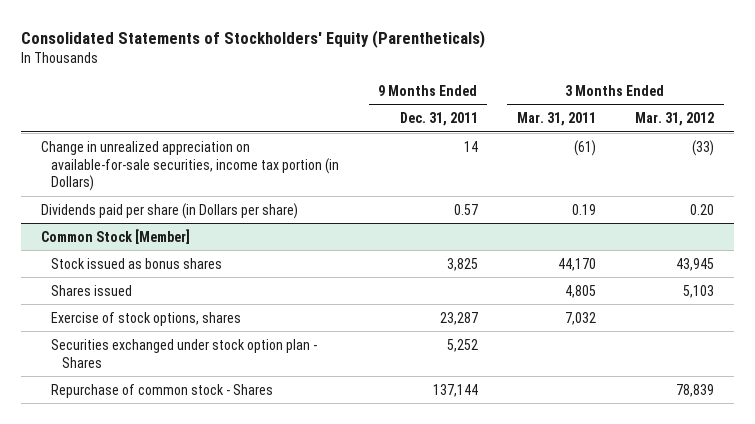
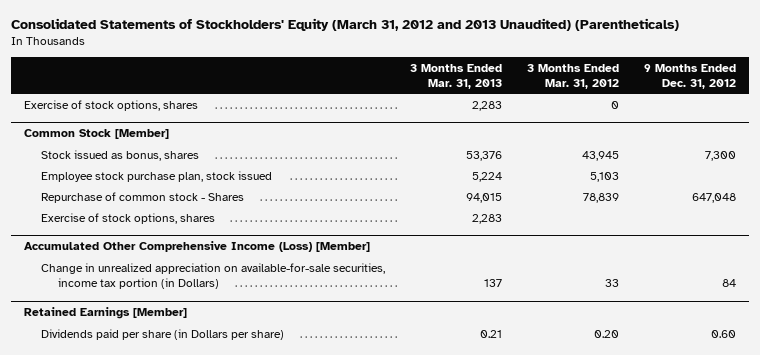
- Consolidated Statements of Stockholders' Equity (Parentheticals)
+ Consolidated Statements of Stockholders' Equity (March 31, 2012 and 2013 Unaudited) (Parentheticals)
- | 9 Months Ended Dec. 31, 2011 | 3 Months Ended Mar. 31, 2011 | 3 Months Ended Mar. 31, 2012
+ | 3 Months Ended Mar. 31, 2013 | 3 Months Ended Mar. 31, 2012 | 9 Months Ended Dec. 31, 2012
- Change in unrealized appreciation on available-for-sale securities, income tax portion (in Dollars) | 14 | (61) | (33)
- Dividends paid per share (in Dollars per share) | 0.57 | 0.19 | 0.20
+ Exercise of stock options, shares | 2,283 | 0 |
@ Common Stock [Member]
- Stock issued as bonus shares | 3,825 | 44,170 | 43,945
- Shares issued | | 4,805 | 5,103
- Securities exchanged under stock option plan - Shares | 5,252 | |
+ Stock issued as bonus, shares | 53,376 | 43,945 | 7,300
+ Employee stock purchase plan, stock issued | 5,224 | 5,103 |
moved down: Exercise of stock options, shares | 2,283 | |
+ Accumulated Other Comprehensive Income (Loss) [Member]
+ Change in unrealized appreciation on available-for-sale securities, income tax portion (in Dollars) | 137 | 33 | 84
+ Retained Earnings [Member]
+ Dividends paid per share (in Dollars per share) | 0.21 | 0.20 | 0.60

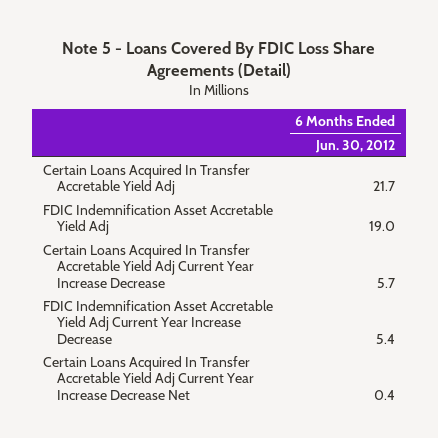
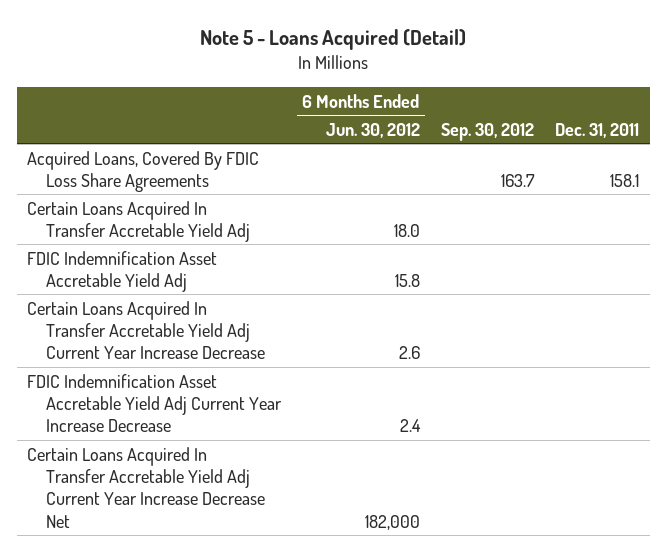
- Note 5 - Loans Covered By FDIC Loss Share Agreements (Detail)
+ Note 5 - Loans Acquired (Detail)
- | 6 Months Ended Jun. 30, 2012
+ | 6 Months Ended Jun. 30, 2012 | Sep. 30, 2012 | Dec. 31, 2011
- Certain Loans Acquired In Transfer Accretable Yield Adj | 21.7
- FDIC Indemnification Asset Accretable Yield Adj | 19.0
- Certain Loans Acquired In Transfer Accretable Yield Adj Current Year Increase Decrease | 5.7
- FDIC Indemnification Asset Accretable Yield Adj Current Year Increase Decrease | 5.4
- Certain Loans Acquired In Transfer Accretable Yield Adj Current Year Increase Decrease Net | 0.4
+ Acquired Loans, Covered By FDIC Loss Share Agreements | | 163.7 | 158.1
+ Certain Loans Acquired In Transfer Accretable Yield Adj | 18.0 | |
+ FDIC Indemnification Asset Accretable Yield Adj | 15.8 | |
+ Certain Loans Acquired In Transfer Accretable Yield Adj Current Year Increase Decrease | 2.6 | |
+ FDIC Indemnification Asset Accretable Yield Adj Current Year Increase Decrease | 2.4 | |
+ Certain Loans Acquired In Transfer Accretable Yield Adj Current Year Increase Decrease Net | 182,000 | |

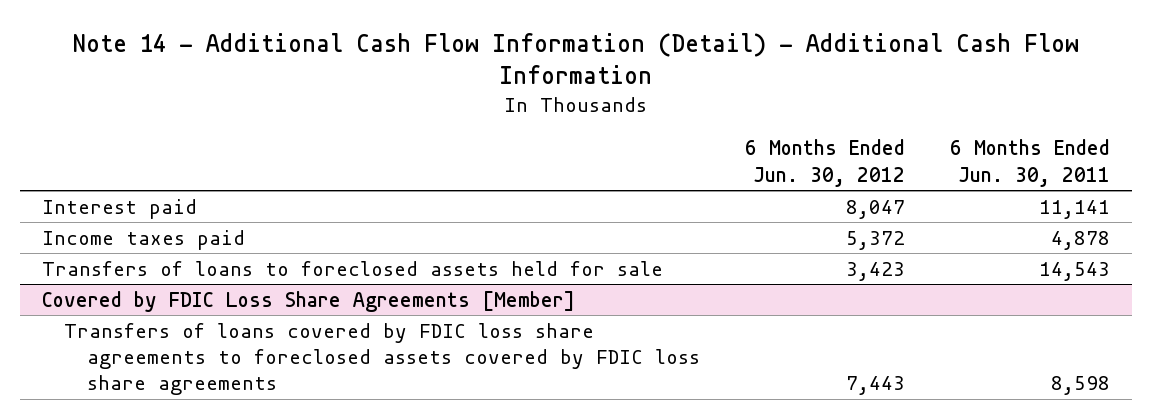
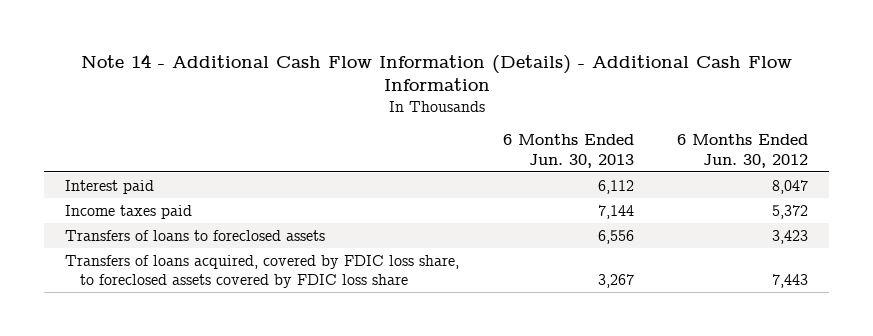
- Note 14 - Additional Cash Flow Information (Detail) - Additional Cash Flow Information
+ Note 14 - Additional Cash Flow Information (Details) - Additional Cash Flow Information
- | 6 Months Ended Jun. 30, 2012 | 6 Months Ended Jun. 30, 2011
+ | 6 Months Ended Jun. 30, 2013 | 6 Months Ended Jun. 30, 2012
- Transfers of loans to foreclosed assets held for sale | 3,423 | 14,543
- Covered by FDIC Loss Share Agreements [Member]
- Transfers of loans covered by FDIC loss share agreements to foreclosed assets covered by FDIC loss share agreements | 7,443 | 8,598
+ Transfers of loans to foreclosed assets | 6,556 | 3,423
+ Transfers of loans acquired, covered by FDIC loss share, to foreclosed assets covered by FDIC loss share | 3,267 | 7,443

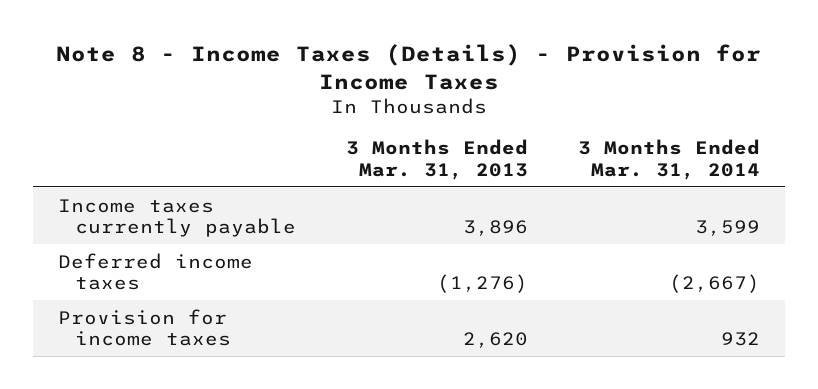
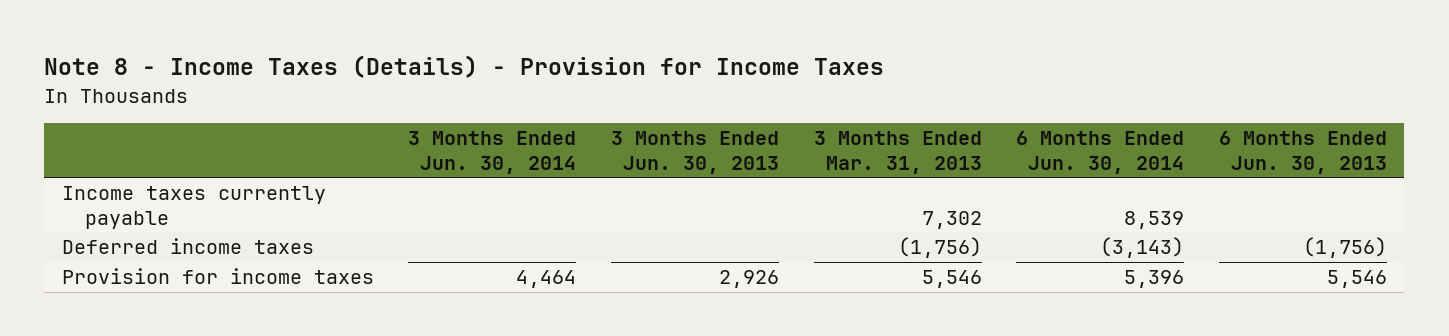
- | 3 Months Ended Mar. 31, 2013 | 3 Months Ended Mar. 31, 2014
+ | 3 Months Ended Jun. 30, 2014 | 3 Months Ended Jun. 30, 2013 | 3 Months Ended Mar. 31, 2013 | 6 Months Ended Jun. 30, 2014 | 6 Months Ended Jun. 30, 2013
- Income taxes currently payable | 3,896 | 3,599
- Deferred income taxes | (1,276) | (2,667)
- Provision for income taxes | 2,620 | 932
+ Income taxes currently payable | | | 7,302 | 8,539 |
+ Deferred income taxes | | | (1,756) | (3,143) | (1,756)
+ Provision for income taxes | 4,464 | 2,926 | 5,546 | 5,396 | 5,546

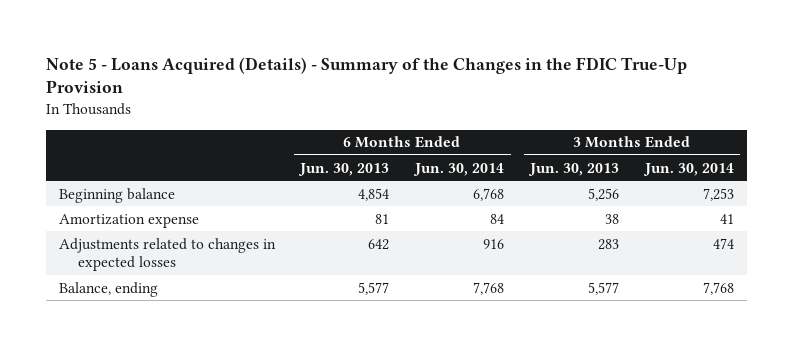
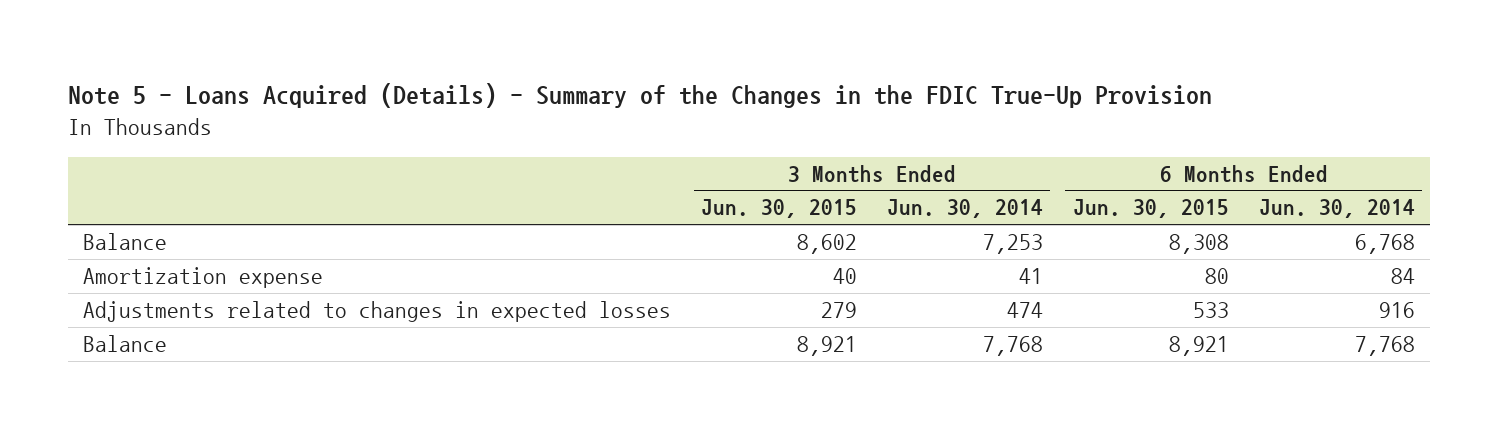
- | 6 Months Ended Jun. 30, 2013 | 6 Months Ended Jun. 30, 2014 | 3 Months Ended Jun. 30, 2013 | 3 Months Ended Jun. 30, 2014
+ | 3 Months Ended Jun. 30, 2015 | 3 Months Ended Jun. 30, 2014 | 6 Months Ended Jun. 30, 2015 | 6 Months Ended Jun. 30, 2014
- Beginning balance | 4,854 | 6,768 | 5,256 | 7,253
+ Balance | 8,602 | 7,253 | 8,308 | 6,768
- Balance, ending | 5,577 | 7,768 | 5,577 | 7,768
+ Balance | 8,921 | 7,768 | 8,921 | 7,768

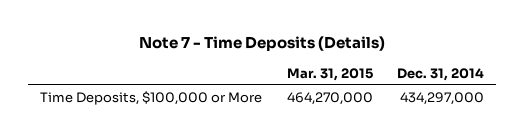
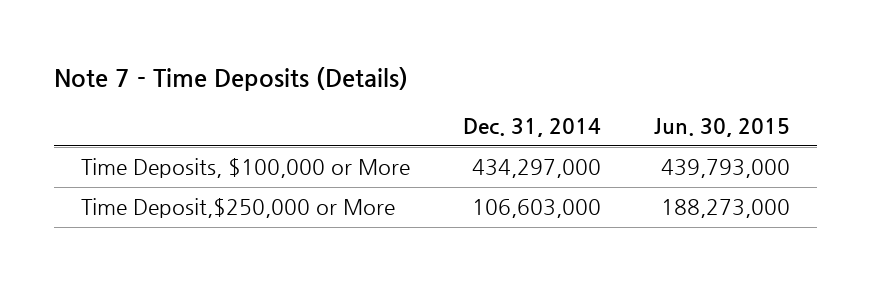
- | Mar. 31, 2015 | Dec. 31, 2014
+ | Dec. 31, 2014 | Jun. 30, 2015
+ Time Deposit,$250,000 or More | 106,603,000 | 188,273,000

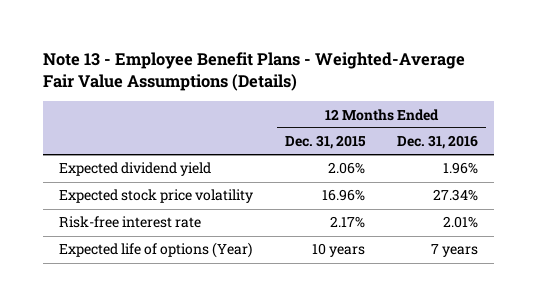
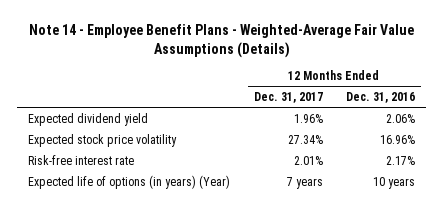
- Note 13 - Employee Benefit Plans - Weighted-Average Fair Value Assumptions (Details)
+ Note 14 - Employee Benefit Plans - Weighted-Average Fair Value Assumptions (Details)
- | 12 Months Ended Dec. 31, 2015 | 12 Months Ended Dec. 31, 2016
+ | 12 Months Ended Dec. 31, 2017 | 12 Months Ended Dec. 31, 2016
- Expected dividend yield | 2.06% | 1.96%
- Expected stock price volatility | 16.96% | 27.34%
- Risk-free interest rate | 2.17% | 2.01%
- Expected life of options (Year) | 10 years | 7 years
+ Expected dividend yield | 1.96% | 2.06%
+ Expected stock price volatility | 27.34% | 16.96%
+ Risk-free interest rate | 2.01% | 2.17%
+ Expected life of options (in years) (Year) | 7 years | 10 years

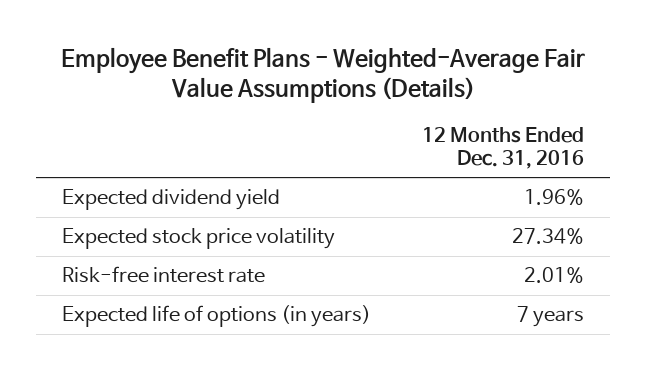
- Note 14 - Employee Benefit Plans - Weighted-Average Fair Value Assumptions (Details)
+ Employee Benefit Plans - Weighted-Average Fair Value Assumptions (Details)
- | 12 Months Ended Dec. 31, 2017 | 12 Months Ended Dec. 31, 2016
+ | 12 Months Ended Dec. 31, 2016
- Expected dividend yield | 1.96% | 2.06%
- Expected stock price volatility | 27.34% | 16.96%
- Risk-free interest rate | 2.01% | 2.17%
- Expected life of options (in years) (Year) | 7 years | 10 years
+ Expected dividend yield | 1.96%
+ Expected stock price volatility | 27.34%
+ Risk-free interest rate | 2.01%
+ Expected life of options (in years) | 7 years

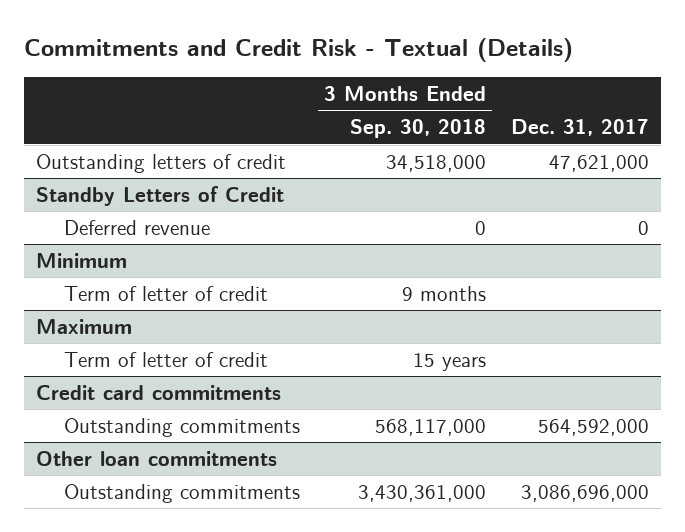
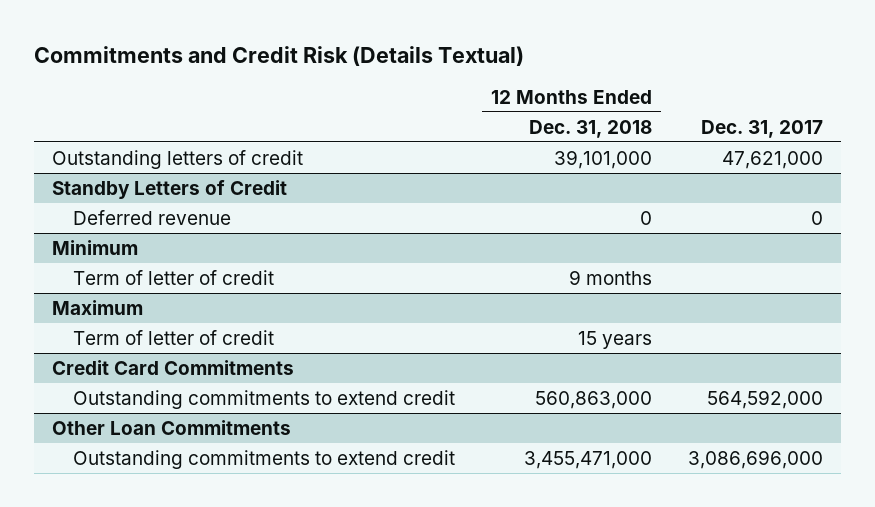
- Commitments and Credit Risk - Textual (Details)
+ Commitments and Credit Risk (Details Textual)
- | 3 Months Ended Sep. 30, 2018 | Dec. 31, 2017
+ | 12 Months Ended Dec. 31, 2018 | Dec. 31, 2017
- Credit card commitments
- Outstanding commitments | 568,117,000 | 564,592,000
- Other loan commitments
- Outstanding commitments | 3,430,361,000 | 3,086,696,000
+ Credit Card Commitments
+ Outstanding commitments to extend credit | 560,863,000 | 564,592,000
+ Other Loan Commitments
+ Outstanding commitments to extend credit | 3,455,471,000 | 3,086,696,000

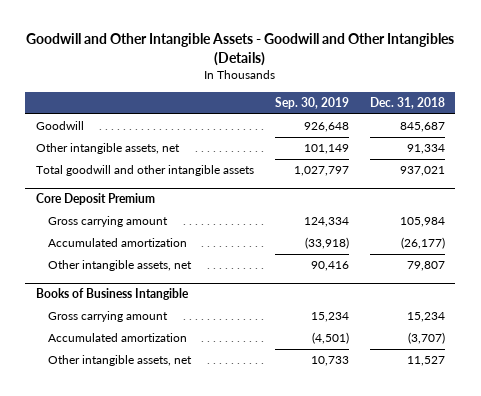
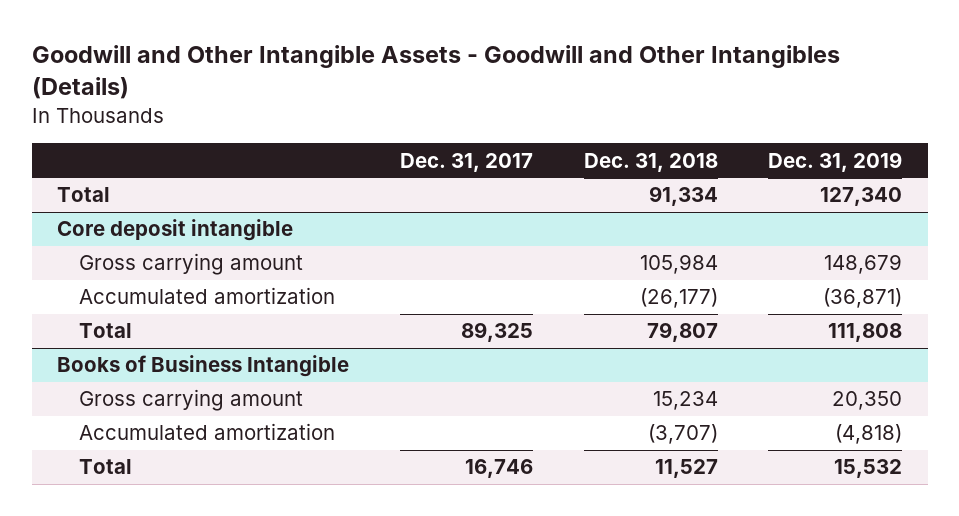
- | Sep. 30, 2019 | Dec. 31, 2018
+ | Dec. 31, 2017 | Dec. 31, 2018 | Dec. 31, 2019
- Goodwill | 926,648 | 845,687
- Other intangible assets, net | 101,149 | 91,334
- Total goodwill and other intangible assets | 1,027,797 | 937,021
- Core Deposit Premium
+ Total | | 91,334 | 127,340
+ Core deposit intangible
- Other intangible assets, net | 90,416 | 79,807
+ Total | 89,325 | 79,807 | 111,808
@ Books of Business Intangible
- Other intangible assets, net | 10,733 | 11,527
+ Total | 16,746 | 11,527 | 15,532

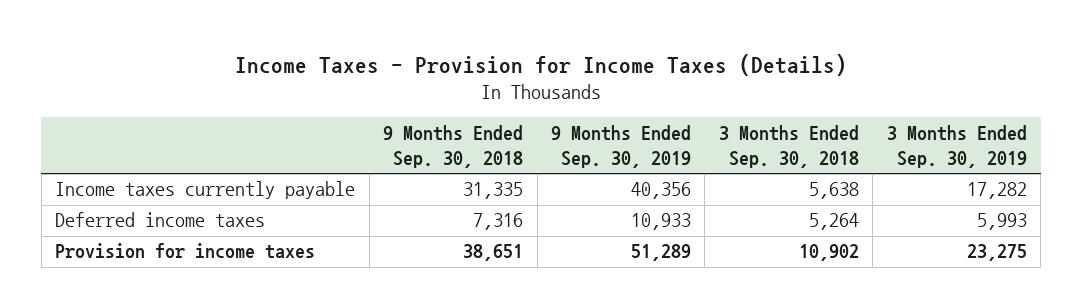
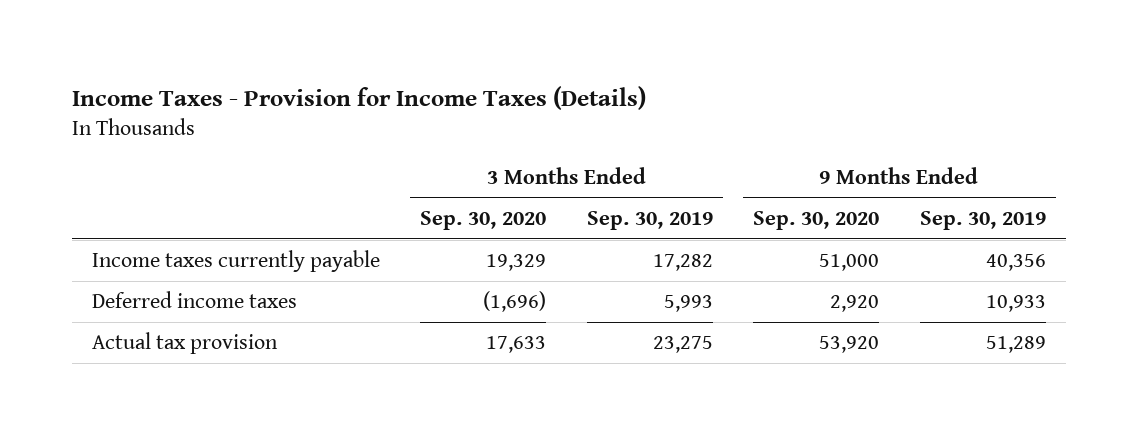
- | 9 Months Ended Sep. 30, 2018 | 9 Months Ended Sep. 30, 2019 | 3 Months Ended Sep. 30, 2018 | 3 Months Ended Sep. 30, 2019
+ | 3 Months Ended Sep. 30, 2020 | 3 Months Ended Sep. 30, 2019 | 9 Months Ended Sep. 30, 2020 | 9 Months Ended Sep. 30, 2019
- Provision for income taxes | 38,651 | 51,289 | 10,902 | 23,275
+ Actual tax provision | 17,633 | 23,275 | 53,920 | 51,289

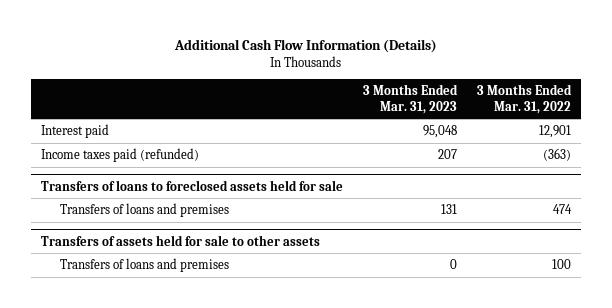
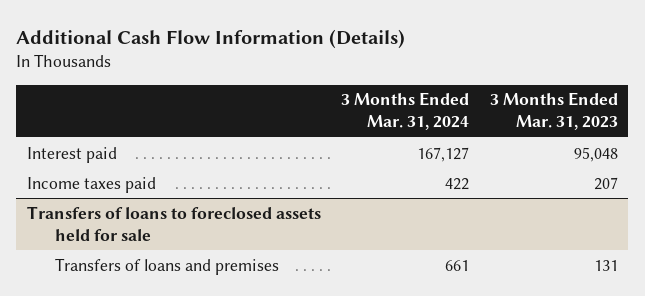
- | 3 Months Ended Mar. 31, 2023 | 3 Months Ended Mar. 31, 2022
+ | 3 Months Ended Mar. 31, 2024 | 3 Months Ended Mar. 31, 2023
- Income taxes paid (refunded) | 207 | (363)
+ Income taxes paid | 422 | 207
- Transfers of assets held for sale to other assets
- Transfers of loans and premises | 0 | 100

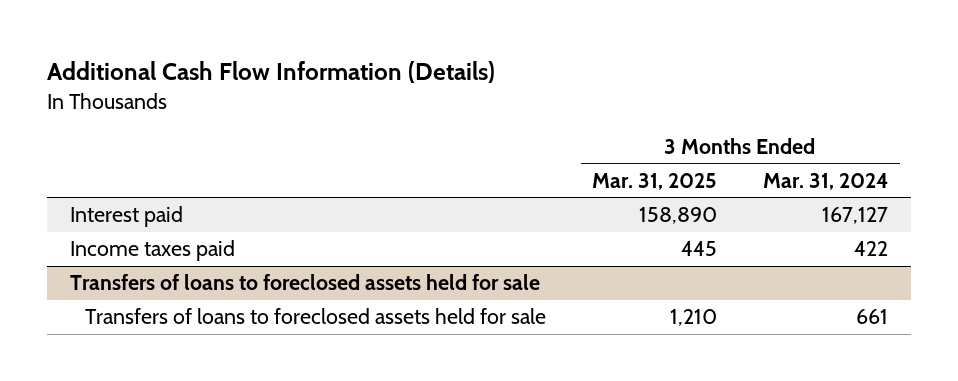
- | 3 Months Ended Mar. 31, 2024 | 3 Months Ended Mar. 31, 2023
+ | 3 Months Ended Mar. 31, 2025 | 3 Months Ended Mar. 31, 2024
@ Transfers of loans to foreclosed assets held for sale
- Transfers of loans and premises | 661 | 131
+ Transfers of loans to foreclosed assets held for sale | 1,210 | 661

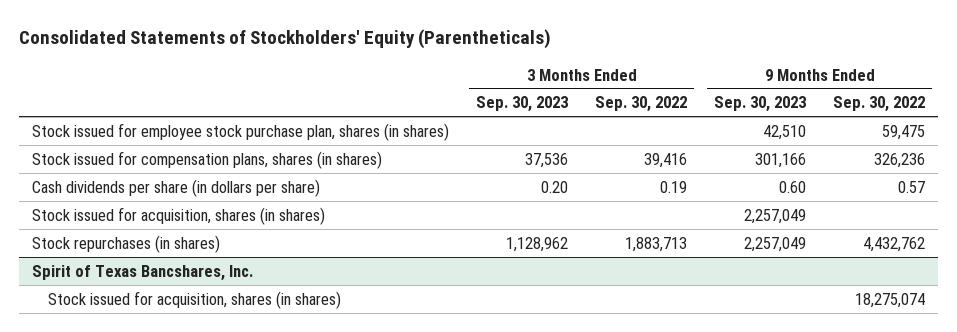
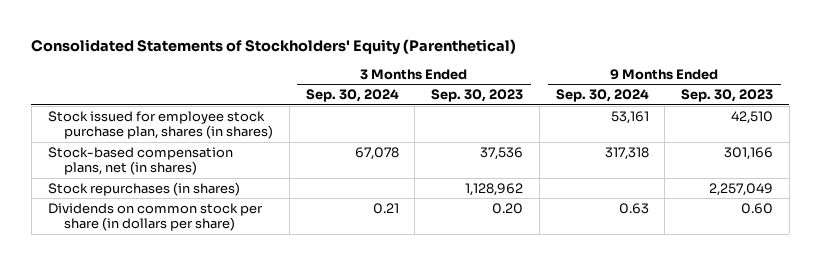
- Consolidated Statements of Stockholders' Equity (Parentheticals)
+ Consolidated Statements of Stockholders' Equity (Parenthetical)
- | 3 Months Ended Sep. 30, 2023 | 3 Months Ended Sep. 30, 2022 | 9 Months Ended Sep. 30, 2023 | 9 Months Ended Sep. 30, 2022
+ | 3 Months Ended Sep. 30, 2024 | 3 Months Ended Sep. 30, 2023 | 9 Months Ended Sep. 30, 2024 | 9 Months Ended Sep. 30, 2023
- Stock issued for compensation plans, shares (in shares) | 37,536 | 39,416 | 301,166 | 326,236
- Cash dividends per share (in dollars per share) | 0.20 | 0.19 | 0.60 | 0.57
- Stock issued for acquisition, shares (in shares) | | | 2,257,049 |
+ Stock-based compensation plans, net (in shares) | 67,078 | 37,536 | 317,318 | 301,166
- Spirit of Texas Bancshares, Inc.
- Stock issued for acquisition, shares (in shares) | | | | 18,275,074
+ Dividends on common stock per share (in dollars per share) | 0.21 | 0.20 | 0.63 | 0.60

